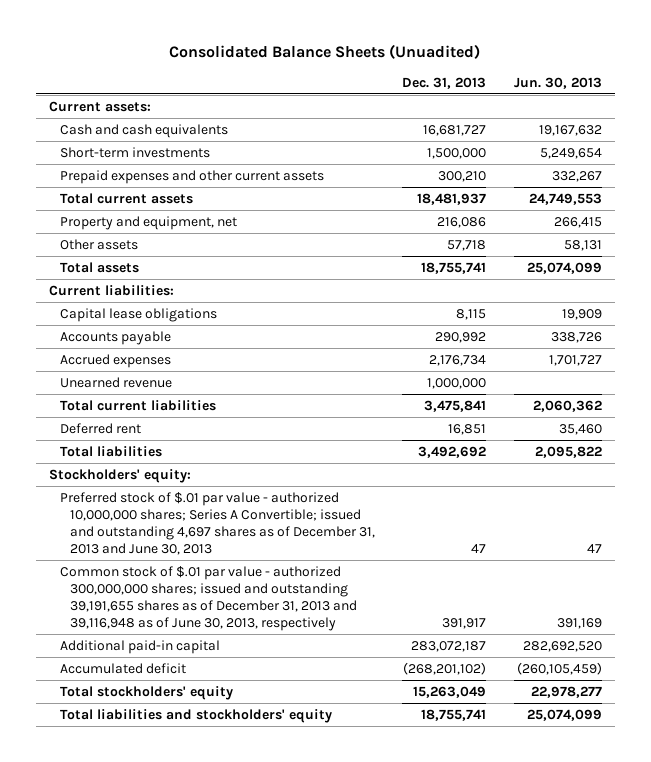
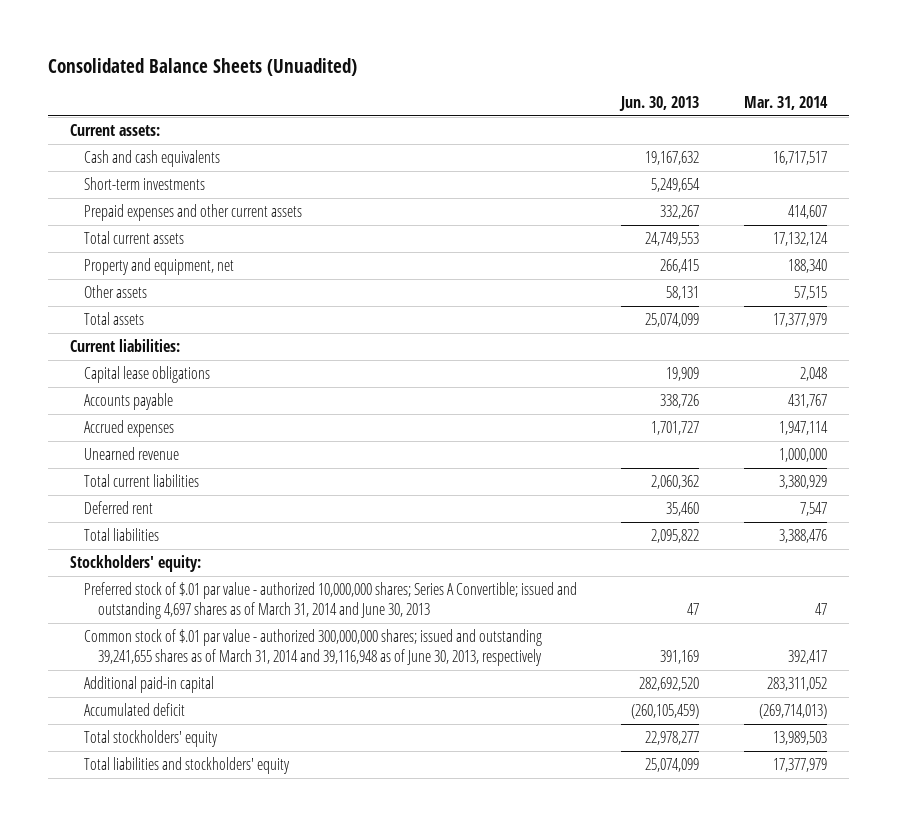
- | Dec. 31, 2013 | Jun. 30, 2013
+ | Jun. 30, 2013 | Mar. 31, 2014
- Preferred stock of $.01 par value - authorized 10,000,000 shares; Series A Convertible; issued and outstanding 4,697 shares as of December 31, 2013 and June 30, 2013 | 47 | 47
- Common stock of $.01 par value - authorized 300,000,000 shares; issued and outstanding 39,191,655 shares as of December 31, 2013 and 39,116,948 as of June 30, 2013, respectively | 391,917 | 391,169
+ Preferred stock of $.01 par value - authorized 10,000,000 shares; Series A Convertible; issued and outstanding 4,697 shares as of March 31, 2014 and June 30, 2013 | 47 | 47
+ Common stock of $.01 par value - authorized 300,000,000 shares; issued and outstanding 39,241,655 shares as of March 31, 2014 and 39,116,948 as of June 30, 2013, respectively | 391,169 | 392,417

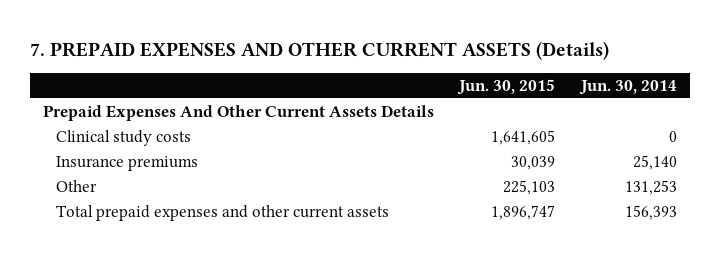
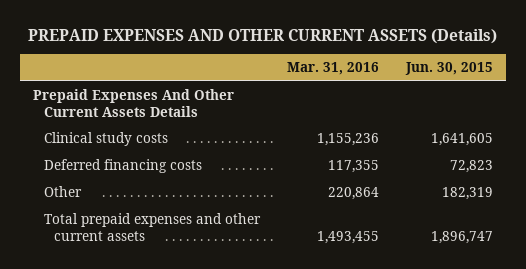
- 7. PREPAID EXPENSES AND OTHER CURRENT ASSETS (Details)
+ PREPAID EXPENSES AND OTHER CURRENT ASSETS (Details)
- | Jun. 30, 2015 | Jun. 30, 2014
+ | Mar. 31, 2016 | Jun. 30, 2015
- Insurance premiums | 30,039 | 25,140
- Other | 225,103 | 131,253
+ Deferred financing costs | 117,355 | 72,823
+ Other | 220,864 | 182,319

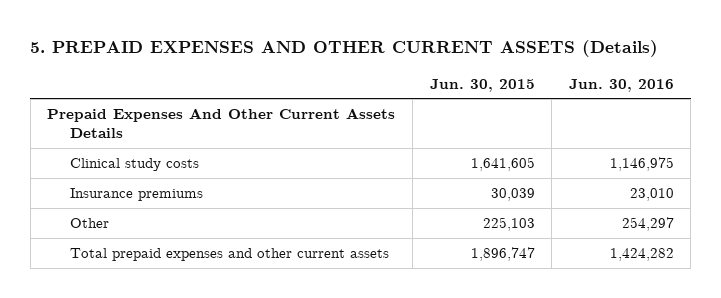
- PREPAID EXPENSES AND OTHER CURRENT ASSETS (Details)
+ 5. PREPAID EXPENSES AND OTHER CURRENT ASSETS (Details)
- | Mar. 31, 2016 | Jun. 30, 2015
+ | Jun. 30, 2015 | Jun. 30, 2016
- Deferred financing costs | 117,355 | 72,823
- Other | 220,864 | 182,319
+ Insurance premiums | 30,039 | 23,010
+ Other | 225,103 | 254,297

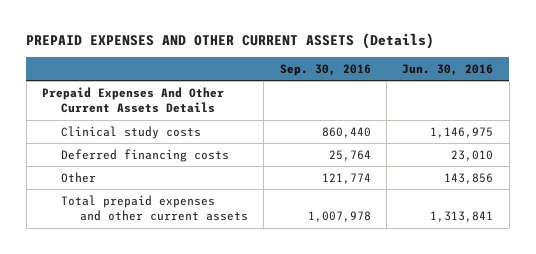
- 5. PREPAID EXPENSES AND OTHER CURRENT ASSETS (Details)
+ PREPAID EXPENSES AND OTHER CURRENT ASSETS (Details)
- | Jun. 30, 2015 | Jun. 30, 2016
+ | Sep. 30, 2016 | Jun. 30, 2016
- Insurance premiums | 30,039 | 23,010
- Other | 225,103 | 254,297
- Total prepaid expenses and other current assets | 1,896,747 | 1,424,282
+ Deferred financing costs | 25,764 | 23,010
+ Other | 121,774 | 143,856
+ Total prepaid expenses and other current assets | 1,007,978 | 1,313,841

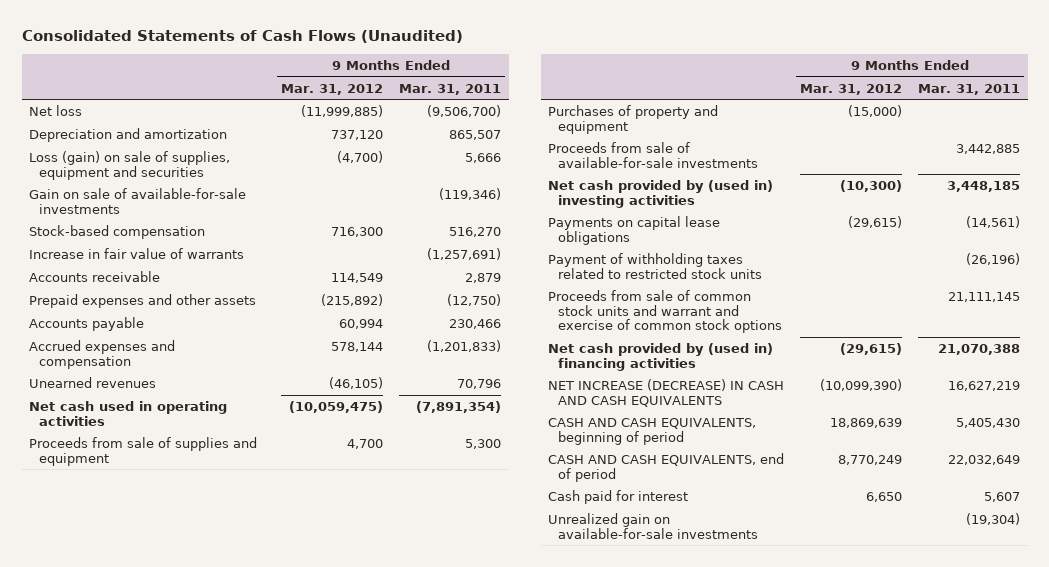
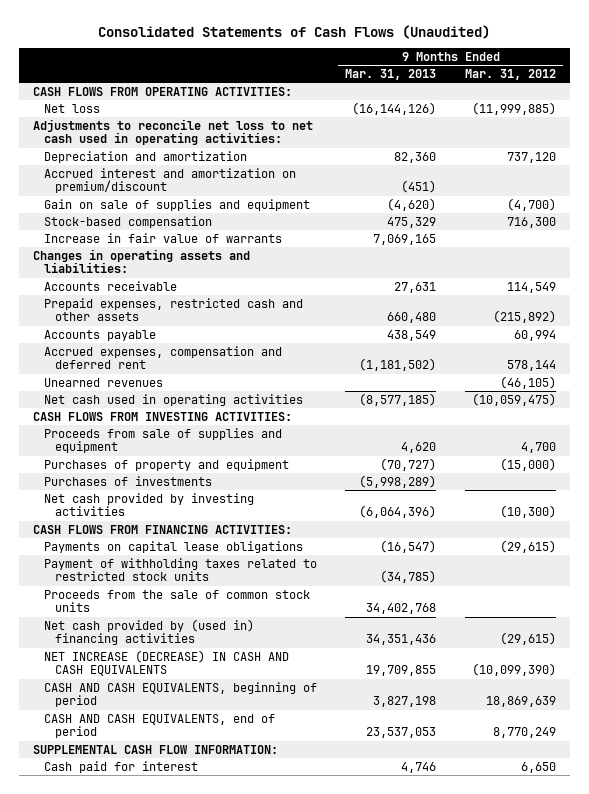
- | 9 Months Ended Mar. 31, 2012 | 9 Months Ended Mar. 31, 2011
+ | 9 Months Ended Mar. 31, 2013 | 9 Months Ended Mar. 31, 2012
+ CASH FLOWS FROM OPERATING ACTIVITIES:
+ Adjustments to reconcile net loss to net cash used in operating activities:
- Loss (gain) on sale of supplies, equipment and securities | (4,700) | 5,666
- Gain on sale of available-for-sale investments | | (119,346)
+ Accrued interest and amortization on premium/discount | (451) |
+ Gain on sale of supplies and equipment | (4,620) | (4,700)
+ Changes in operating assets and liabilities:
- Prepaid expenses and other assets | (215,892) | (12,750)
+ Prepaid expenses, restricted cash and other assets | 660,480 | (215,892)
- Accrued expenses and compensation | 578,144 | (1,201,833)
+ Accrued expenses, compensation and deferred rent | (1,181,502) | 578,144
+ CASH FLOWS FROM INVESTING ACTIVITIES:
- Proceeds from sale of available-for-sale investments | | 3,442,885
- Net cash provided by (used in) investing activities | (10,300) | 3,448,185
+ Purchases of investments | (5,998,289) |
+ Net cash provided by investing activities | (6,064,396) | (10,300)
+ CASH FLOWS FROM FINANCING ACTIVITIES:
- Proceeds from sale of common stock units and warrant and exercise of common stock options | | 21,111,145
+ Proceeds from the sale of common stock units | 34,402,768 |
+ SUPPLEMENTAL CASH FLOW INFORMATION:
- Unrealized gain on available-for-sale investments | | (19,304)

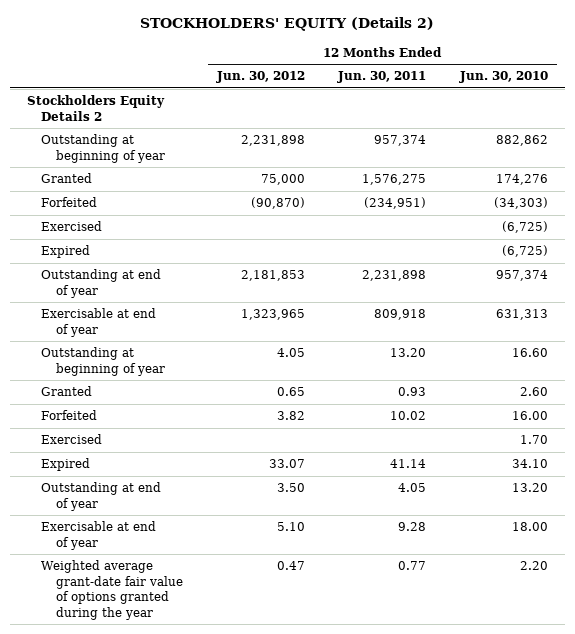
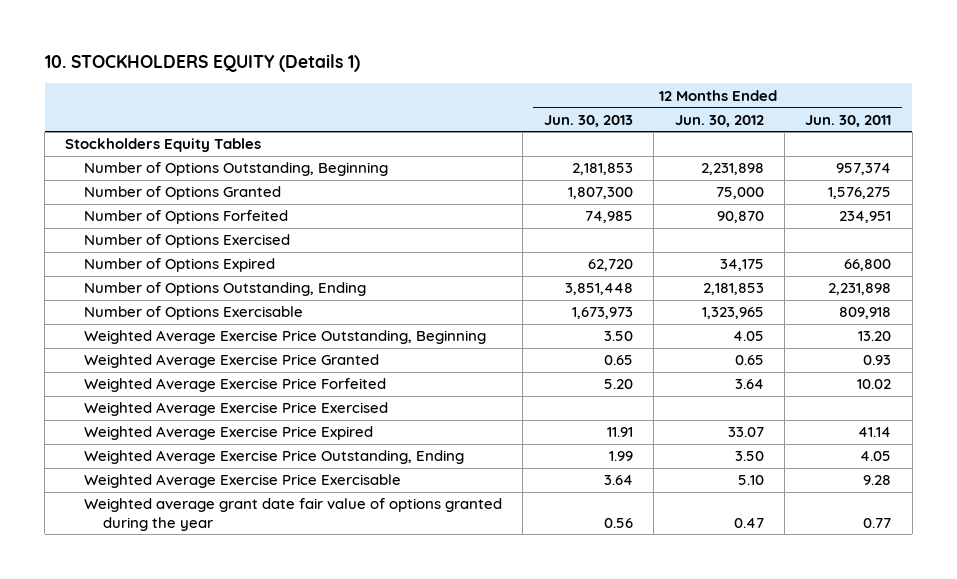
- STOCKHOLDERS' EQUITY (Details 2)
+ 10. STOCKHOLDERS EQUITY (Details 1)
- | 12 Months Ended Jun. 30, 2012 | 12 Months Ended Jun. 30, 2011 | 12 Months Ended Jun. 30, 2010
+ | 12 Months Ended Jun. 30, 2013 | 12 Months Ended Jun. 30, 2012 | 12 Months Ended Jun. 30, 2011
- Stockholders Equity Details 2
- Outstanding at beginning of year | 2,231,898 | 957,374 | 882,862
- Granted | 75,000 | 1,576,275 | 174,276
- Forfeited | (90,870) | (234,951) | (34,303)
- Exercised | | | (6,725)
- Expired | | | (6,725)
- Outstanding at end of year | 2,181,853 | 2,231,898 | 957,374
- Exercisable at end of year | 1,323,965 | 809,918 | 631,313
- Outstanding at beginning of year | 4.05 | 13.20 | 16.60
- Granted | 0.65 | 0.93 | 2.60
- Forfeited | 3.82 | 10.02 | 16.00
- Exercised | | | 1.70
- Expired | 33.07 | 41.14 | 34.10
- Outstanding at end of year | 3.50 | 4.05 | 13.20
- Exercisable at end of year | 5.10 | 9.28 | 18.00
- Weighted average grant-date fair value of options granted during the year | 0.47 | 0.77 | 2.20
+ Stockholders Equity Tables
+ Number of Options Outstanding, Beginning | 2,181,853 | 2,231,898 | 957,374
+ Number of Options Granted | 1,807,300 | 75,000 | 1,576,275
+ Number of Options Forfeited | 74,985 | 90,870 | 234,951
+ Number of Options Exercised
+ Number of Options Expired | 62,720 | 34,175 | 66,800
+ Number of Options Outstanding, Ending | 3,851,448 | 2,181,853 | 2,231,898
+ Number of Options Exercisable | 1,673,973 | 1,323,965 | 809,918
+ Weighted Average Exercise Price Outstanding, Beginning | 3.50 | 4.05 | 13.20
+ Weighted Average Exercise Price Granted | 0.65 | 0.65 | 0.93
+ Weighted Average Exercise Price Forfeited | 5.20 | 3.64 | 10.02
+ Weighted Average Exercise Price Exercised
+ Weighted Average Exercise Price Expired | 11.91 | 33.07 | 41.14
+ Weighted Average Exercise Price Outstanding, Ending | 1.99 | 3.50 | 4.05
+ Weighted Average Exercise Price Exercisable | 3.64 | 5.10 | 9.28
+ Weighted average grant date fair value of options granted during the year | 0.56 | 0.47 | 0.77

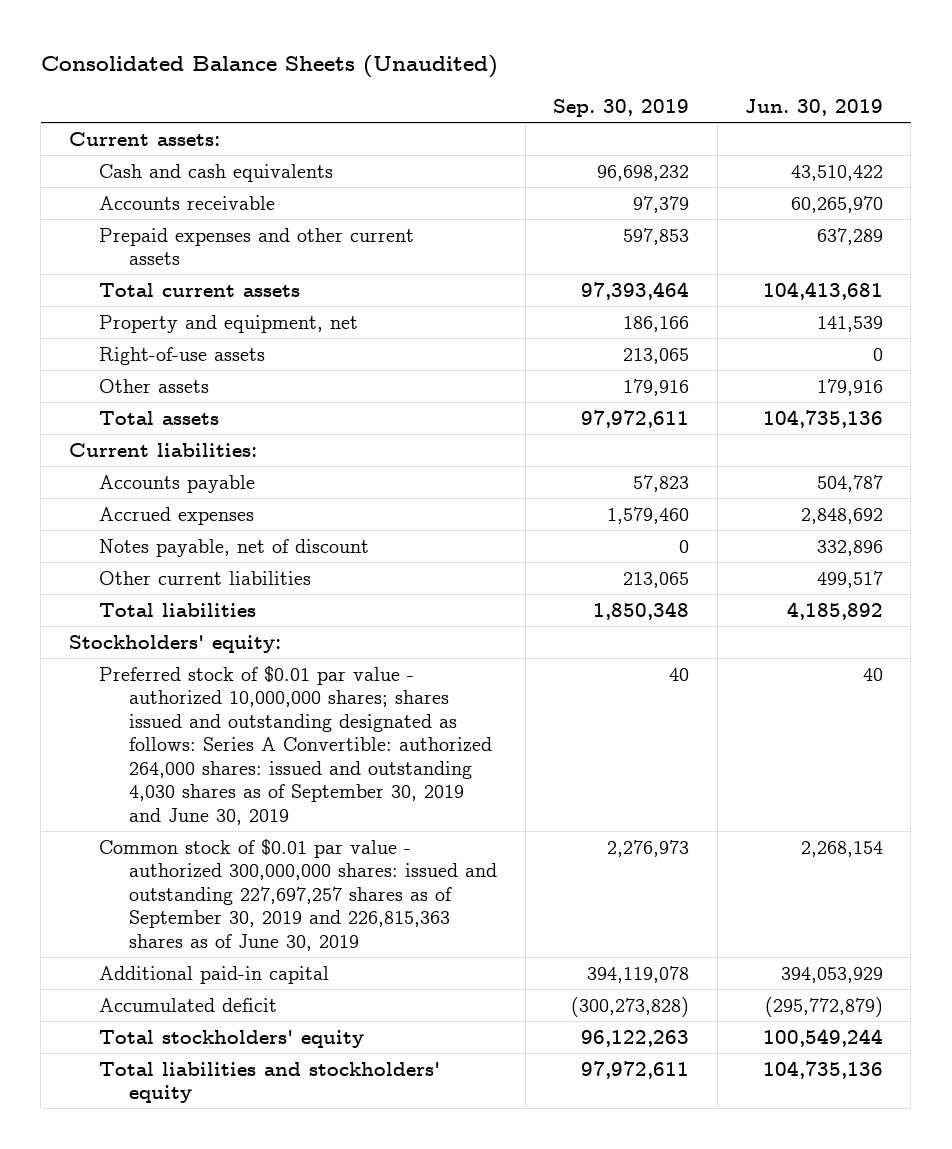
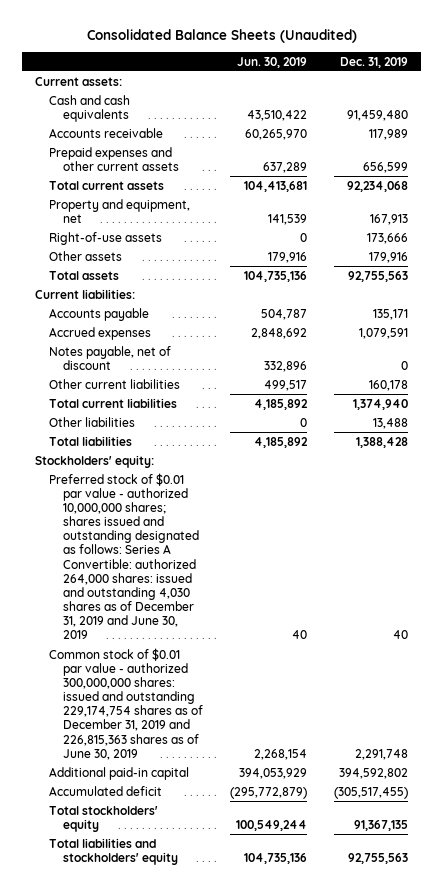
- | Sep. 30, 2019 | Jun. 30, 2019
+ | Jun. 30, 2019 | Dec. 31, 2019
+ Total current liabilities | 4,185,892 | 1,374,940
+ Other liabilities | 0 | 13,488
- Preferred stock of $0.01 par value - authorized 10,000,000 shares; shares issued and outstanding designated as follows: Series A Convertible: authorized 264,000 shares: issued and outstanding 4,030 shares as of September 30, 2019 and June 30, 2019 | 40 | 40
- Common stock of $0.01 par value - authorized 300,000,000 shares: issued and outstanding 227,697,257 shares as of September 30, 2019 and 226,815,363 shares as of June 30, 2019 | 2,276,973 | 2,268,154
+ Preferred stock of $0.01 par value - authorized 10,000,000 shares; shares issued and outstanding designated as follows: Series A Convertible: authorized 264,000 shares: issued and outstanding 4,030 shares as of December 31, 2019 and June 30, 2019 | 40 | 40
+ Common stock of $0.01 par value - authorized 300,000,000 shares: issued and outstanding 229,174,754 shares as of December 31, 2019 and 226,815,363 shares as of June 30, 2019 | 2,268,154 | 2,291,748

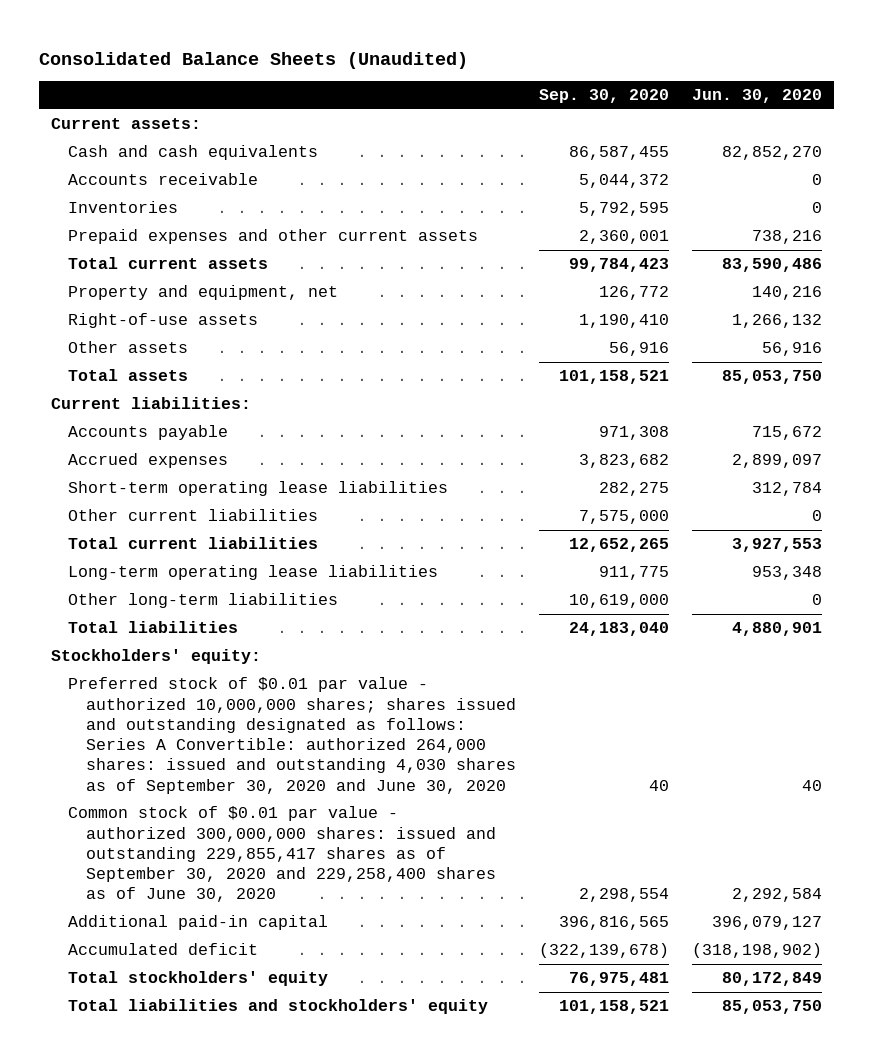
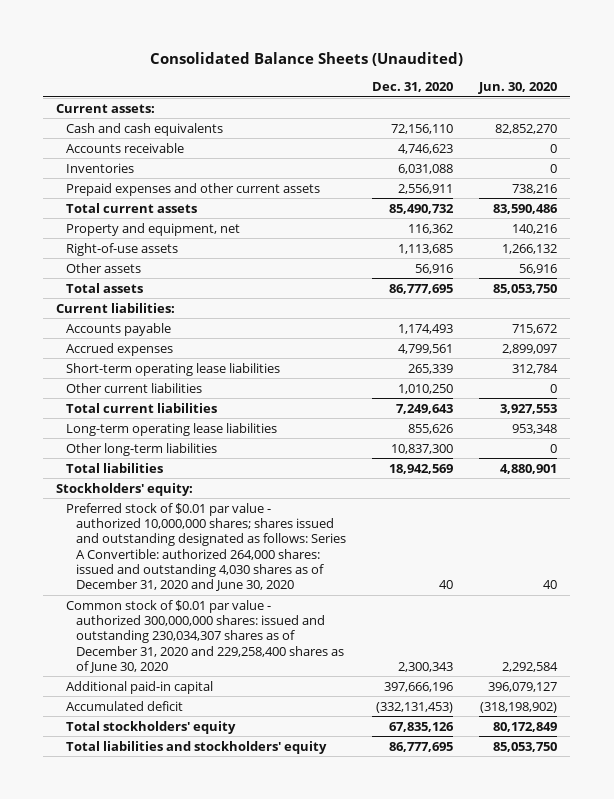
- | Sep. 30, 2020 | Jun. 30, 2020
+ | Dec. 31, 2020 | Jun. 30, 2020
- Preferred stock of $0.01 par value - authorized 10,000,000 shares; shares issued and outstanding designated as follows: Series A Convertible: authorized 264,000 shares: issued and outstanding 4,030 shares as of September 30, 2020 and June 30, 2020 | 40 | 40
- Common stock of $0.01 par value - authorized 300,000,000 shares: issued and outstanding 229,855,417 shares as of September 30, 2020 and 229,258,400 shares as of June 30, 2020 | 2,298,554 | 2,292,584
+ Preferred stock of $0.01 par value - authorized 10,000,000 shares; shares issued and outstanding designated as follows: Series A Convertible: authorized 264,000 shares: issued and outstanding 4,030 shares as of December 31, 2020 and June 30, 2020 | 40 | 40
+ Common stock of $0.01 par value - authorized 300,000,000 shares: issued and outstanding 230,034,307 shares as of December 31, 2020 and 229,258,400 shares as of June 30, 2020 | 2,300,343 | 2,292,584

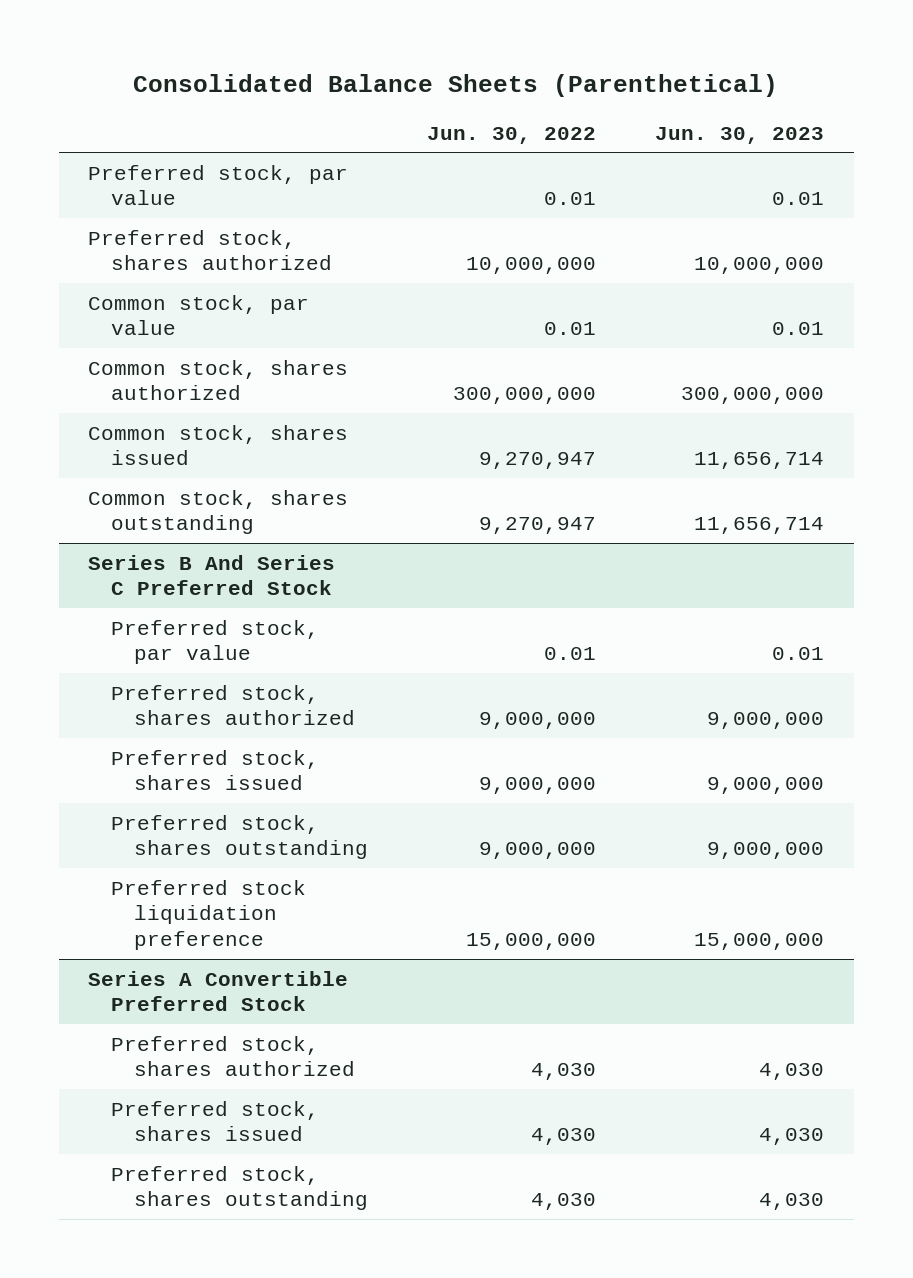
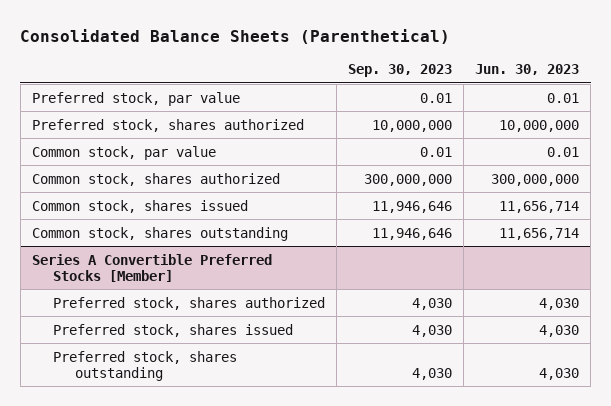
- | Jun. 30, 2022 | Jun. 30, 2023
+ | Sep. 30, 2023 | Jun. 30, 2023
- Series B And Series C Preferred Stock
- Preferred stock, par value | 0.01 | 0.01
- Preferred stock, shares authorized | 9,000,000 | 9,000,000
- Preferred stock, shares issued | 9,000,000 | 9,000,000
- Preferred stock, shares outstanding | 9,000,000 | 9,000,000
- Preferred stock liquidation preference | 15,000,000 | 15,000,000
- Series A Convertible Preferred Stock
+ Series A Convertible Preferred Stocks [Member]

